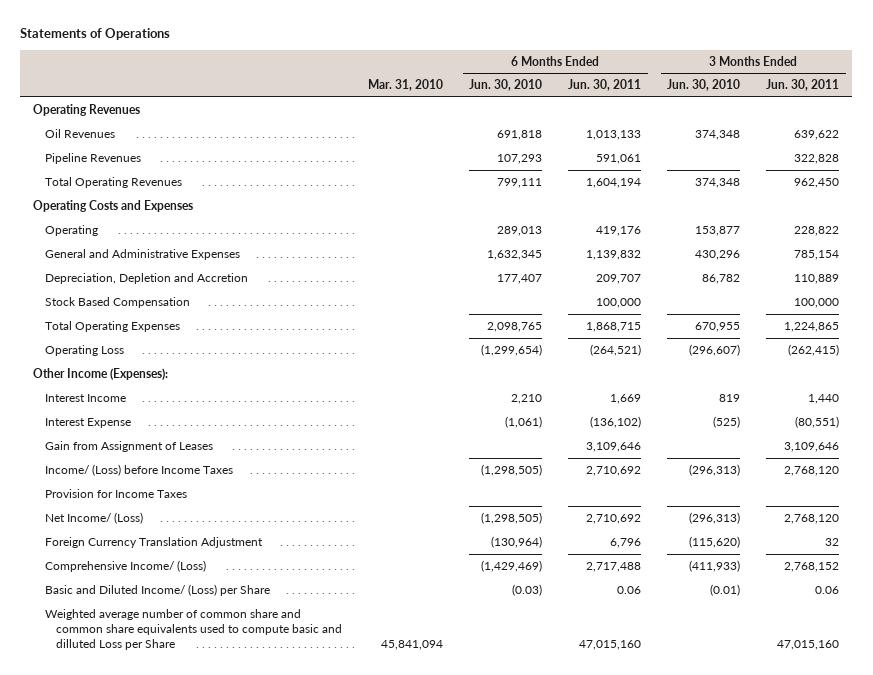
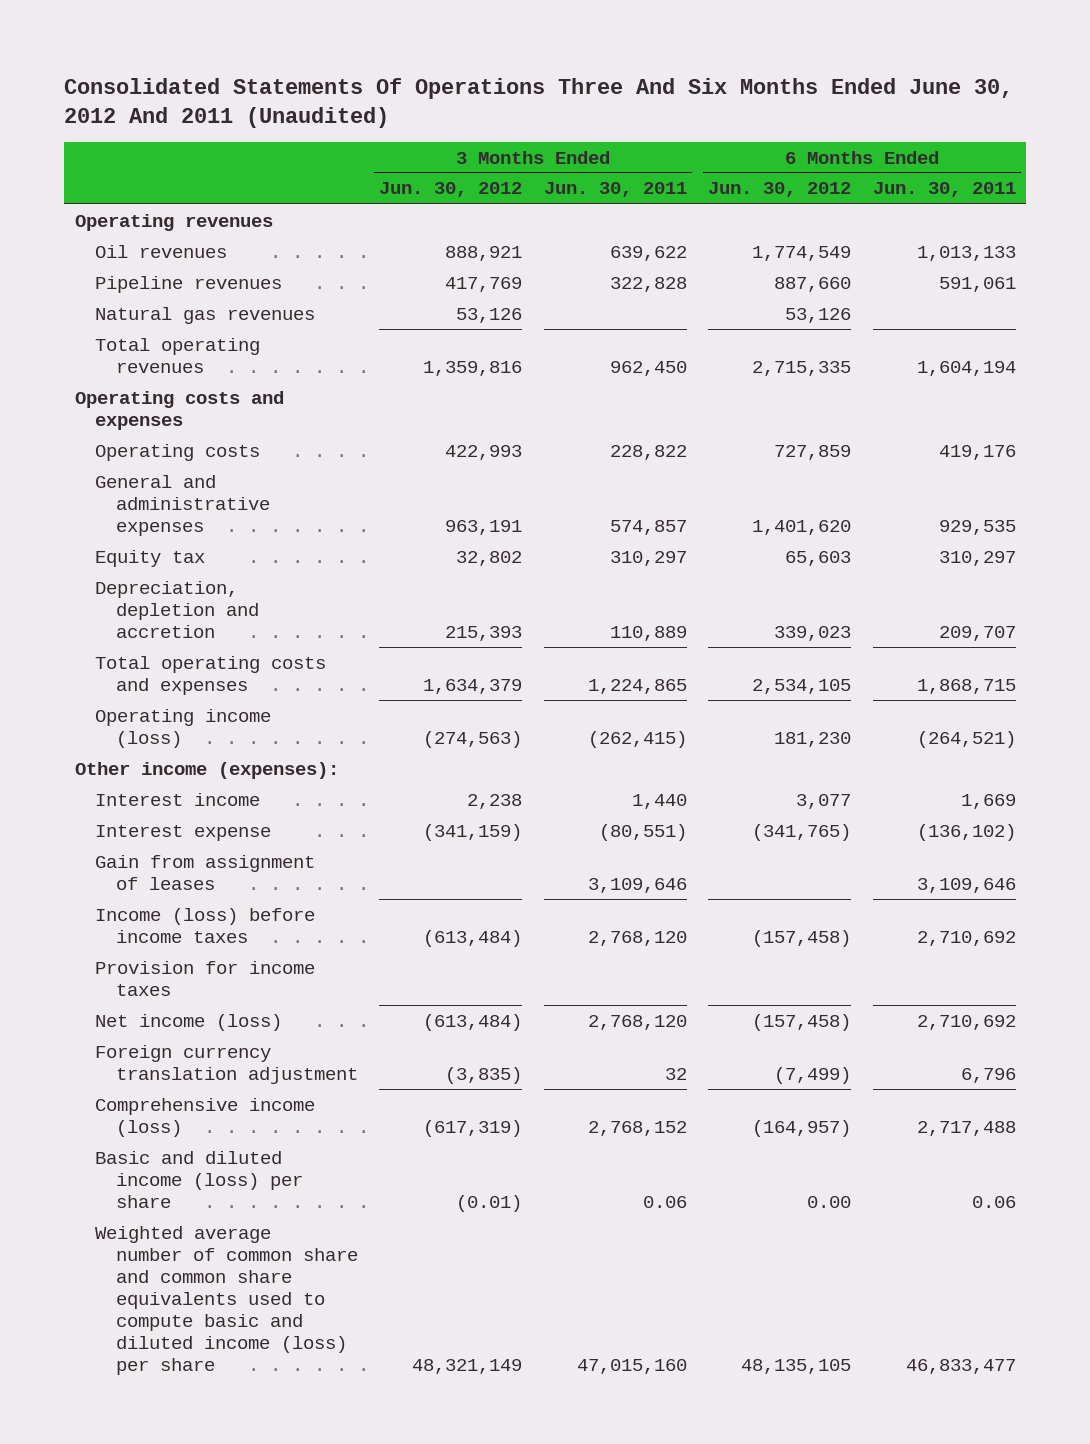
- Statements of Operations
+ Consolidated Statements Of Operations Three And Six Months Ended June 30, 2012 And 2011 (Unaudited)
- | Mar. 31, 2010 | 6 Months Ended Jun. 30, 2010 | 6 Months Ended Jun. 30, 2011 | 3 Months Ended Jun. 30, 2010 | 3 Months Ended Jun. 30, 2011
+ | 3 Months Ended Jun. 30, 2012 | 3 Months Ended Jun. 30, 2011 | 6 Months Ended Jun. 30, 2012 | 6 Months Ended Jun. 30, 2011
- Operating Revenues
- Oil Revenues | | 691,818 | 1,013,133 | 374,348 | 639,622
- Pipeline Revenues | | 107,293 | 591,061 | | 322,828
- Total Operating Revenues | | 799,111 | 1,604,194 | 374,348 | 962,450
- Operating Costs and Expenses
- Operating | | 289,013 | 419,176 | 153,877 | 228,822
- General and Administrative Expenses | | 1,632,345 | 1,139,832 | 430,296 | 785,154
- Depreciation, Depletion and Accretion | | 177,407 | 209,707 | 86,782 | 110,889
- Stock Based Compensation | | | 100,000 | | 100,000
- Total Operating Expenses | | 2,098,765 | 1,868,715 | 670,955 | 1,224,865
- Operating Loss | | (1,299,654) | (264,521) | (296,607) | (262,415)
- Other Income (Expenses):
- Interest Income | | 2,210 | 1,669 | 819 | 1,440
- Interest Expense | | (1,061) | (136,102) | (525) | (80,551)
- Gain from Assignment of Leases | | | 3,109,646 | | 3,109,646
- Income/ (Loss) before Income Taxes | | (1,298,505) | 2,710,692 | (296,313) | 2,768,120
- Provision for Income Taxes
- Net Income/ (Loss) | | (1,298,505) | 2,710,692 | (296,313) | 2,768,120
- Foreign Currency Translation Adjustment | | (130,964) | 6,796 | (115,620) | 32
- Comprehensive Income/ (Loss) | | (1,429,469) | 2,717,488 | (411,933) | 2,768,152
- Basic and Diluted Income/ (Loss) per Share | | (0.03) | 0.06 | (0.01) | 0.06
- Weighted average number of common share and common share equivalents used to compute basic and dilluted Loss per Share | 45,841,094 | | 47,015,160 | | 47,015,160
+ Operating revenues
+ Oil revenues | 888,921 | 639,622 | 1,774,549 | 1,013,133
+ Pipeline revenues | 417,769 | 322,828 | 887,660 | 591,061
+ Natural gas revenues | 53,126 | | 53,126 |
+ Total operating revenues | 1,359,816 | 962,450 | 2,715,335 | 1,604,194
+ Operating costs and expenses
+ Operating costs | 422,993 | 228,822 | 727,859 | 419,176
+ General and administrative expenses | 963,191 | 574,857 | 1,401,620 | 929,535
+ Equity tax | 32,802 | 310,297 | 65,603 | 310,297
+ Depreciation, depletion and accretion | 215,393 | 110,889 | 339,023 | 209,707
+ Total operating costs and expenses | 1,634,379 | 1,224,865 | 2,534,105 | 1,868,715
+ Operating income (loss) | (274,563) | (262,415) | 181,230 | (264,521)
+ Other income (expenses):
+ Interest income | 2,238 | 1,440 | 3,077 | 1,669
+ Interest expense | (341,159) | (80,551) | (341,765) | (136,102)
+ Gain from assignment of leases | | 3,109,646 | | 3,109,646
+ Income (loss) before income taxes | (613,484) | 2,768,120 | (157,458) | 2,710,692
+ Provision for income taxes
+ Net income (loss) | (613,484) | 2,768,120 | (157,458) | 2,710,692
+ Foreign currency translation adjustment | (3,835) | 32 | (7,499) | 6,796
+ Comprehensive income (loss) | (617,319) | 2,768,152 | (164,957) | 2,717,488
+ Basic and diluted income (loss) per share | (0.01) | 0.06 | 0.00 | 0.06
+ Weighted average number of common share and common share equivalents used to compute basic and diluted income (loss) per share | 48,321,149 | 47,015,160 | 48,135,105 | 46,833,477

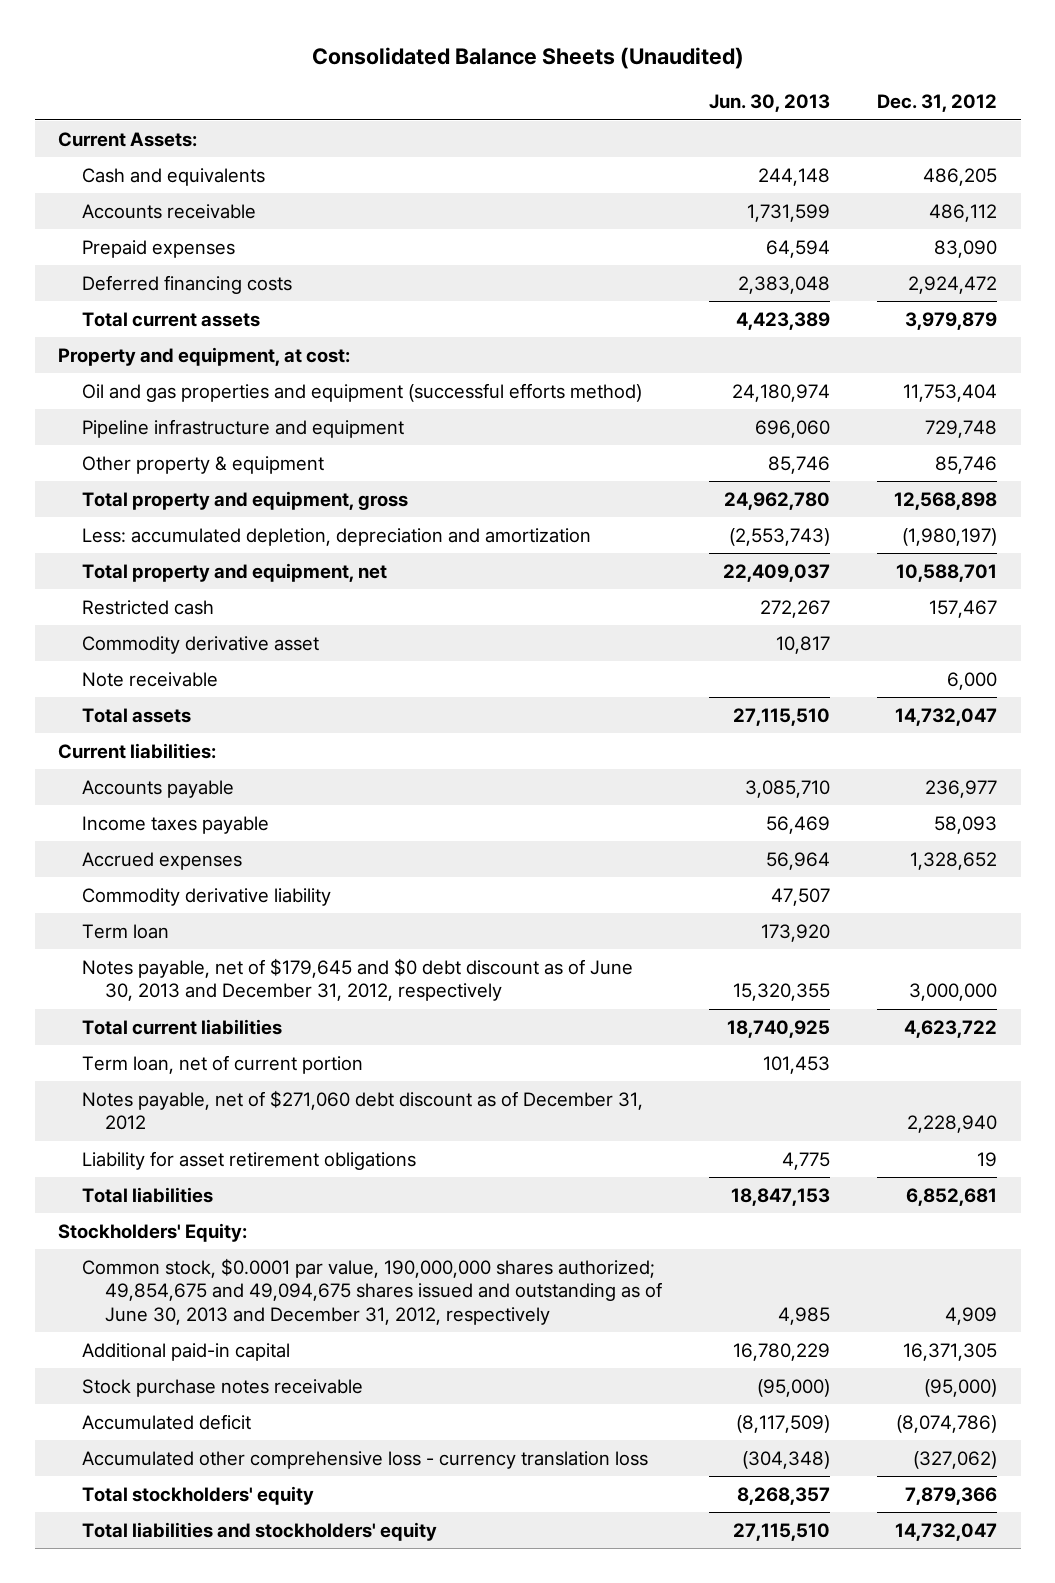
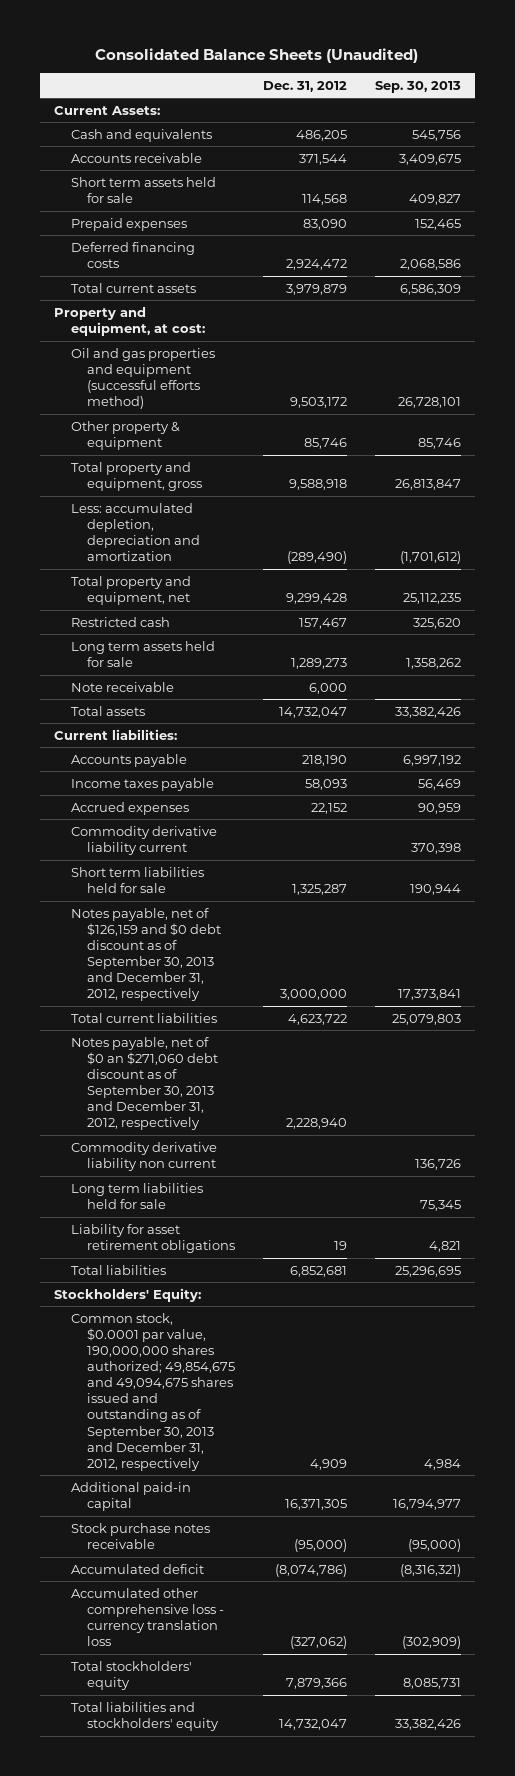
- | Jun. 30, 2013 | Dec. 31, 2012
+ | Dec. 31, 2012 | Sep. 30, 2013
- Accounts receivable | 1,731,599 | 486,112
+ Accounts receivable | 371,544 | 3,409,675
+ Short term assets held for sale | 114,568 | 409,827
- Oil and gas properties and equipment (successful efforts method) | 24,180,974 | 11,753,404
- Pipeline infrastructure and equipment | 696,060 | 729,748
+ Oil and gas properties and equipment (successful efforts method) | 9,503,172 | 26,728,101
- Total property and equipment, gross | 24,962,780 | 12,568,898
- Less: accumulated depletion, depreciation and amortization | (2,553,743) | (1,980,197)
- Total property and equipment, net | 22,409,037 | 10,588,701
+ Total property and equipment, gross | 9,588,918 | 26,813,847
+ Less: accumulated depletion, depreciation and amortization | (289,490) | (1,701,612)
+ Total property and equipment, net | 9,299,428 | 25,112,235
- Commodity derivative asset | 10,817 |
+ Long term assets held for sale | 1,289,273 | 1,358,262
- Accounts payable | 3,085,710 | 236,977
+ Accounts payable | 218,190 | 6,997,192
- Accrued expenses | 56,964 | 1,328,652
- Commodity derivative liability | 47,507 |
- Term loan | 173,920 |
- Notes payable, net of $179,645 and $0 debt discount as of June 30, 2013 and December 31, 2012, respectively | 15,320,355 | 3,000,000
+ Accrued expenses | 22,152 | 90,959
+ Commodity derivative liability current | | 370,398
+ Short term liabilities held for sale | 1,325,287 | 190,944
+ Notes payable, net of $126,159 and $0 debt discount as of September 30, 2013 and December 31, 2012, respectively | 3,000,000 | 17,373,841
- Term loan, net of current portion | 101,453 |
- Notes payable, net of $271,060 debt discount as of December 31, 2012 | | 2,228,940
+ Notes payable, net of $0 an $271,060 debt discount as of September 30, 2013 and December 31, 2012, respectively | 2,228,940 |
+ Commodity derivative liability non current | | 136,726
+ Long term liabilities held for sale | | 75,345
- Common stock, $0.0001 par value, 190,000,000 shares authorized; 49,854,675 and 49,094,675 shares issued and outstanding as of June 30, 2013 and December 31, 2012, respectively | 4,985 | 4,909
+ Common stock, $0.0001 par value, 190,000,000 shares authorized; 49,854,675 and 49,094,675 shares issued and outstanding as of September 30, 2013 and December 31, 2012, respectively | 4,909 | 4,984

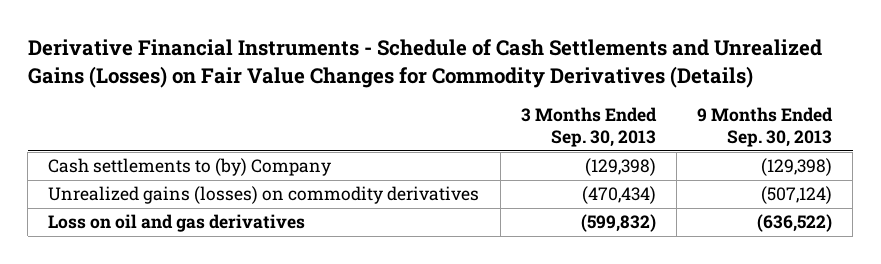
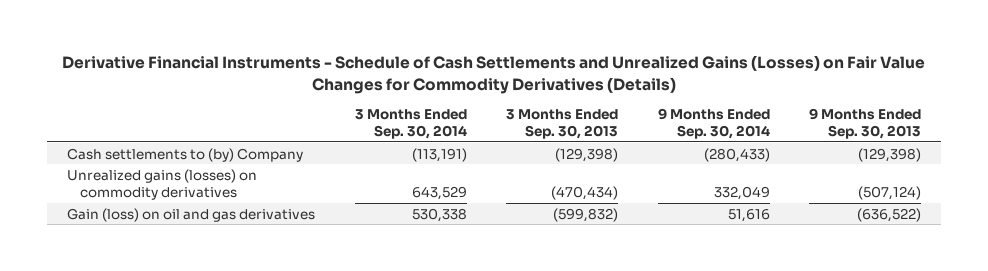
- | 3 Months Ended Sep. 30, 2013 | 9 Months Ended Sep. 30, 2013
+ | 3 Months Ended Sep. 30, 2014 | 3 Months Ended Sep. 30, 2013 | 9 Months Ended Sep. 30, 2014 | 9 Months Ended Sep. 30, 2013
- Loss on oil and gas derivatives | (599,832) | (636,522)
+ Gain (loss) on oil and gas derivatives | 530,338 | (599,832) | 51,616 | (636,522)

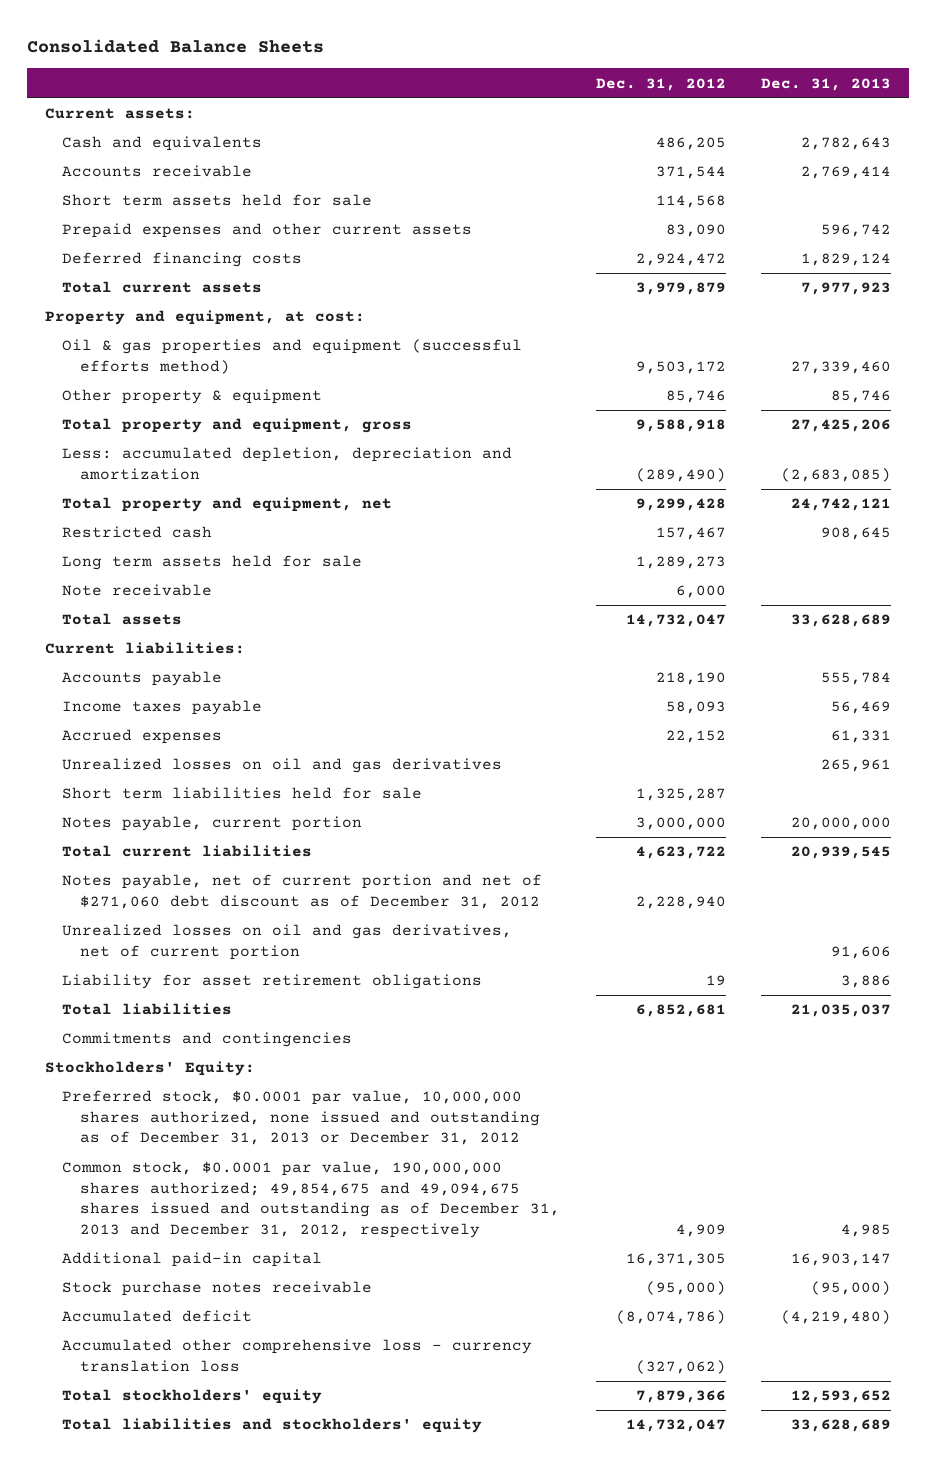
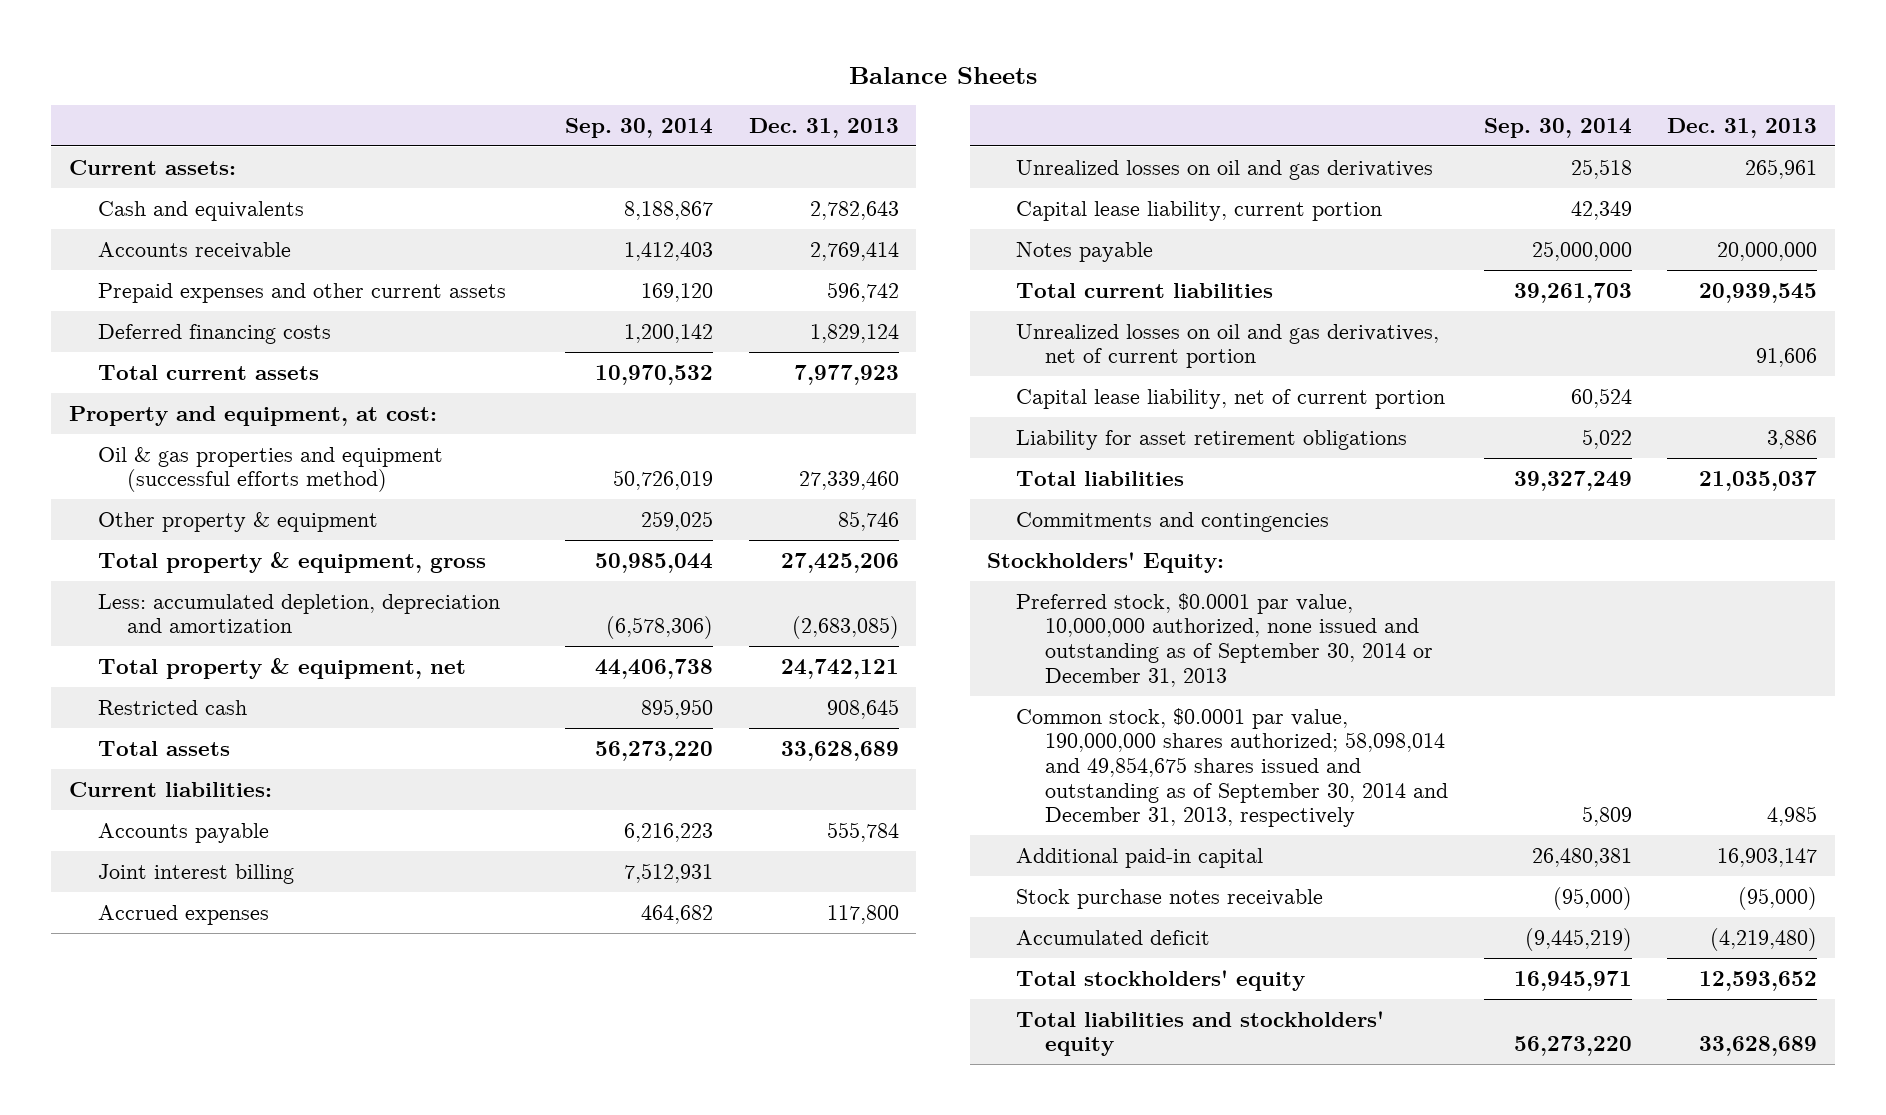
- Consolidated Balance Sheets
+ Balance Sheets
- | Dec. 31, 2012 | Dec. 31, 2013
+ | Sep. 30, 2014 | Dec. 31, 2013
- Short term assets held for sale | 114,568 |
- Total property and equipment, gross | 9,588,918 | 27,425,206
+ Total property & equipment, gross | 50,985,044 | 27,425,206
- Total property and equipment, net | 9,299,428 | 24,742,121
+ Total property & equipment, net | 44,406,738 | 24,742,121
- Long term assets held for sale | 1,289,273 |
- Note receivable | 6,000 |
- Income taxes payable | 58,093 | 56,469
- Accrued expenses | 22,152 | 61,331
+ Joint interest billing | 7,512,931 |
+ Accrued expenses | 464,682 | 117,800
- Short term liabilities held for sale | 1,325,287 |
- Notes payable, current portion | 3,000,000 | 20,000,000
+ Capital lease liability, current portion | 42,349 |
+ Notes payable | 25,000,000 | 20,000,000
- Notes payable, net of current portion and net of $271,060 debt discount as of December 31, 2012 | 2,228,940 |
+ Capital lease liability, net of current portion | 60,524 |
- Preferred stock, $0.0001 par value, 10,000,000 shares authorized, none issued and outstanding as of December 31, 2013 or December 31, 2012
- Common stock, $0.0001 par value, 190,000,000 shares authorized; 49,854,675 and 49,094,675 shares issued and outstanding as of December 31, 2013 and December 31, 2012, respectively | 4,909 | 4,985
+ Preferred stock, $0.0001 par value, 10,000,000 authorized, none issued and outstanding as of September 30, 2014 or December 31, 2013
+ Common stock, $0.0001 par value, 190,000,000 shares authorized; 58,098,014 and 49,854,675 shares issued and outstanding as of September 30, 2014 and December 31, 2013, respectively | 5,809 | 4,985
- Accumulated other comprehensive loss - currency translation loss | (327,062) |

